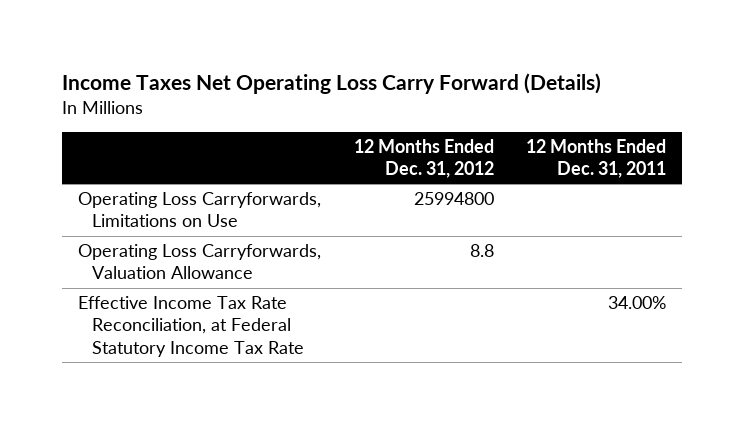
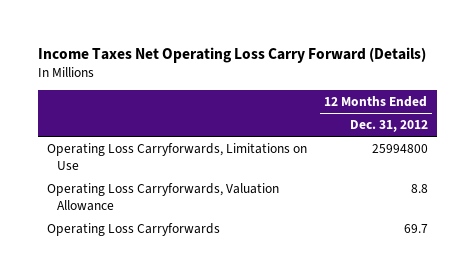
- | 12 Months Ended Dec. 31, 2012 | 12 Months Ended Dec. 31, 2011
+ | 12 Months Ended Dec. 31, 2012
- Effective Income Tax Rate Reconciliation, at Federal Statutory Income Tax Rate | | 34.00%
+ Operating Loss Carryforwards | 69.7

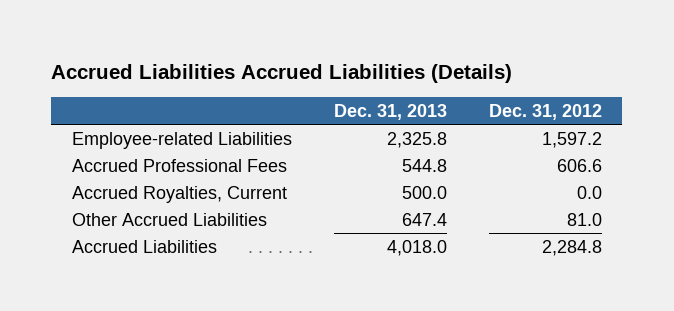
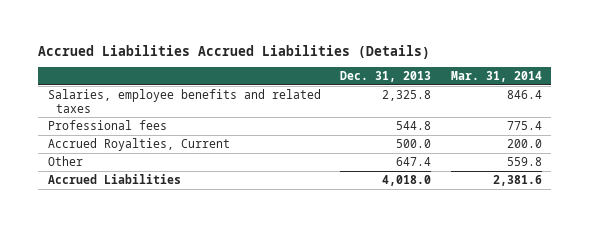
- | Dec. 31, 2013 | Dec. 31, 2012
+ | Dec. 31, 2013 | Mar. 31, 2014
- Employee-related Liabilities | 2,325.8 | 1,597.2
- Accrued Professional Fees | 544.8 | 606.6
+ Salaries, employee benefits and related taxes | 2,325.8 | 846.4
+ Professional fees | 544.8 | 775.4
- Other Accrued Liabilities | 647.4 | 81.0
+ Other | 647.4 | 559.8

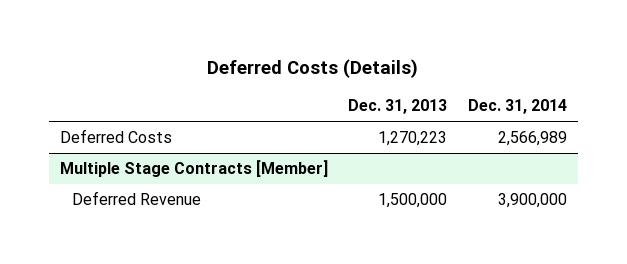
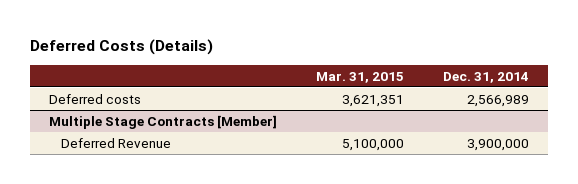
- | Dec. 31, 2013 | Dec. 31, 2014
+ | Mar. 31, 2015 | Dec. 31, 2014
- Deferred Costs | 1,270,223 | 2,566,989
+ Deferred costs | 3,621,351 | 2,566,989

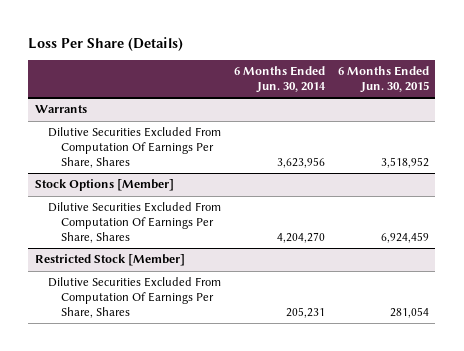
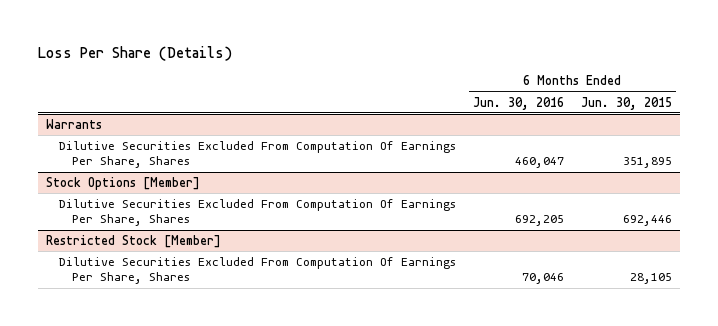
- | 6 Months Ended Jun. 30, 2014 | 6 Months Ended Jun. 30, 2015
+ | 6 Months Ended Jun. 30, 2016 | 6 Months Ended Jun. 30, 2015
@ Warrants
- Dilutive Securities Excluded From Computation Of Earnings Per Share, Shares | 3,623,956 | 3,518,952
+ Dilutive Securities Excluded From Computation Of Earnings Per Share, Shares | 460,047 | 351,895
@ Stock Options [Member]
- Dilutive Securities Excluded From Computation Of Earnings Per Share, Shares | 4,204,270 | 6,924,459
+ Dilutive Securities Excluded From Computation Of Earnings Per Share, Shares | 692,205 | 692,446
@ Restricted Stock [Member]
- Dilutive Securities Excluded From Computation Of Earnings Per Share, Shares | 205,231 | 281,054
+ Dilutive Securities Excluded From Computation Of Earnings Per Share, Shares | 70,046 | 28,105

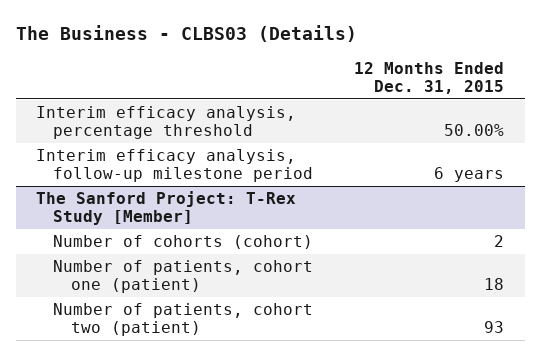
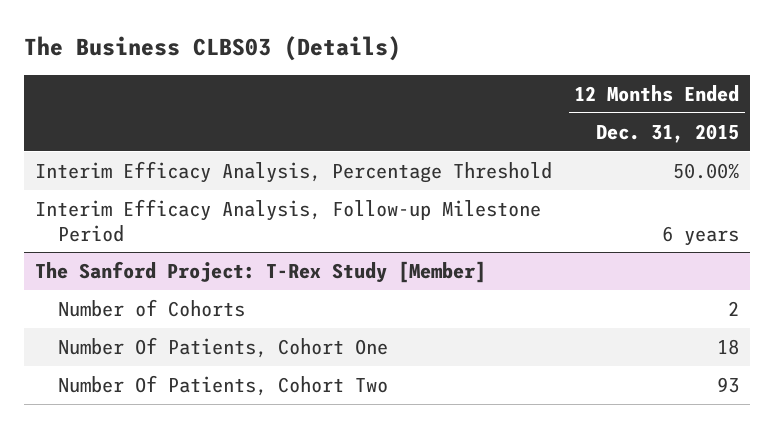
- The Business - CLBS03 (Details)
+ The Business CLBS03 (Details)
- Interim efficacy analysis, percentage threshold | 50.00%
- Interim efficacy analysis, follow-up milestone period | 6 years
+ Interim Efficacy Analysis, Percentage Threshold | 50.00%
+ Interim Efficacy Analysis, Follow-up Milestone Period | 6 years
@ The Sanford Project: T-Rex Study [Member]
- Number of cohorts (cohort) | 2
- Number of patients, cohort one (patient) | 18
- Number of patients, cohort two (patient) | 93
+ Number of Cohorts | 2
+ Number Of Patients, Cohort One | 18
+ Number Of Patients, Cohort Two | 93

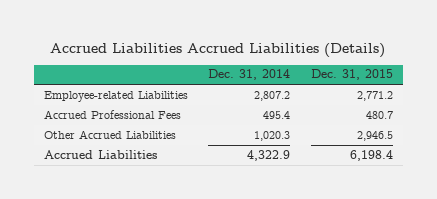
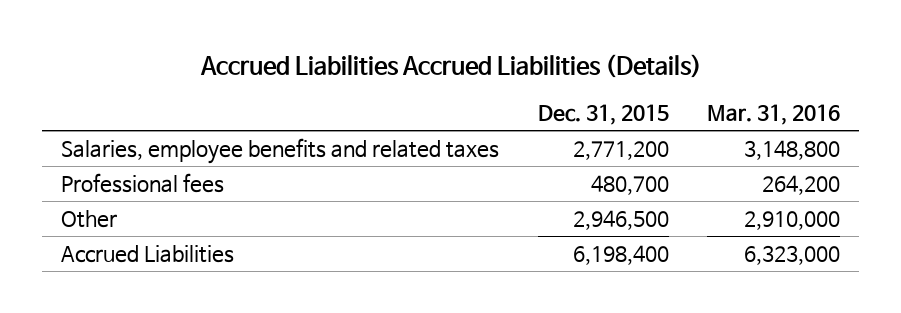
- | Dec. 31, 2014 | Dec. 31, 2015
+ | Dec. 31, 2015 | Mar. 31, 2016
- Employee-related Liabilities | 2,807.2 | 2,771.2
- Accrued Professional Fees | 495.4 | 480.7
- Other Accrued Liabilities | 1,020.3 | 2,946.5
- Accrued Liabilities | 4,322.9 | 6,198.4
+ Salaries, employee benefits and related taxes | 2,771,200 | 3,148,800
+ Professional fees | 480,700 | 264,200
+ Other | 2,946,500 | 2,910,000
+ Accrued Liabilities | 6,198,400 | 6,323,000

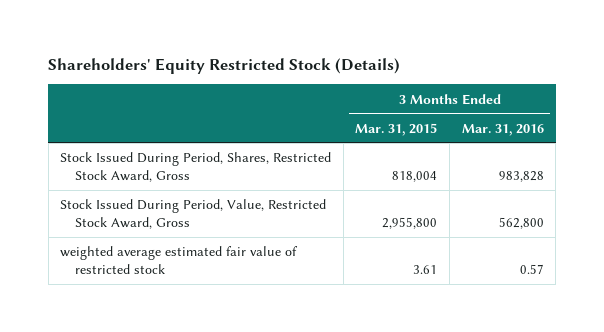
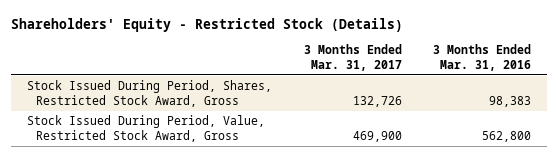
- Shareholders' Equity Restricted Stock (Details)
+ Shareholders' Equity - Restricted Stock (Details)
- | 3 Months Ended Mar. 31, 2015 | 3 Months Ended Mar. 31, 2016
+ | 3 Months Ended Mar. 31, 2017 | 3 Months Ended Mar. 31, 2016
- Stock Issued During Period, Shares, Restricted Stock Award, Gross | 818,004 | 983,828
+ Stock Issued During Period, Shares, Restricted Stock Award, Gross | 132,726 | 98,383
- weighted average estimated fair value of restricted stock | 3.61 | 0.57

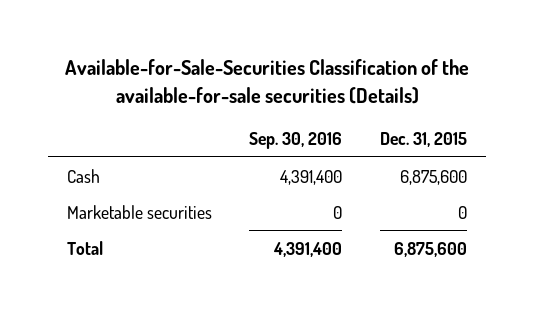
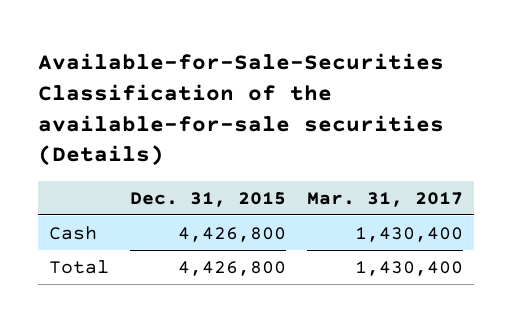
- | Sep. 30, 2016 | Dec. 31, 2015
+ | Dec. 31, 2015 | Mar. 31, 2017
- Cash | 4,391,400 | 6,875,600
- Marketable securities | 0 | 0
- Total | 4,391,400 | 6,875,600
+ Cash | 4,426,800 | 1,430,400
+ Total | 4,426,800 | 1,430,400

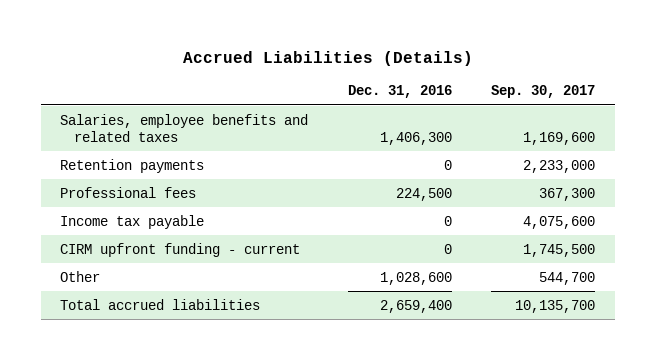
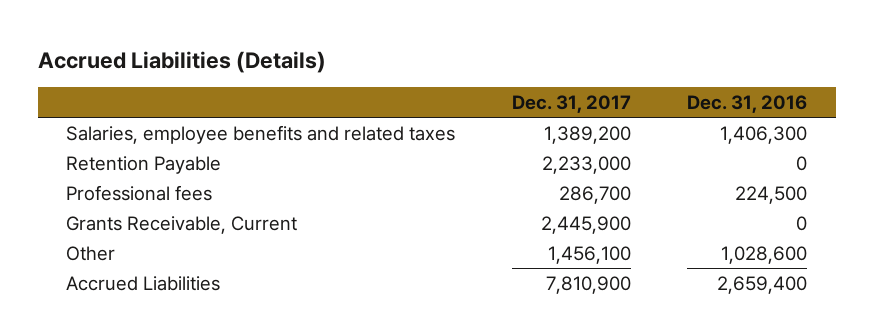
- | Dec. 31, 2016 | Sep. 30, 2017
+ | Dec. 31, 2017 | Dec. 31, 2016
- Retention payments | 0 | 2,233,000
+ Retention Payable | 2,233,000 | 0
- Income tax payable | 0 | 4,075,600
- CIRM upfront funding - current | 0 | 1,745,500
+ Grants Receivable, Current | 2,445,900 | 0
- Total accrued liabilities | 2,659,400 | 10,135,700
+ Accrued Liabilities | 7,810,900 | 2,659,400

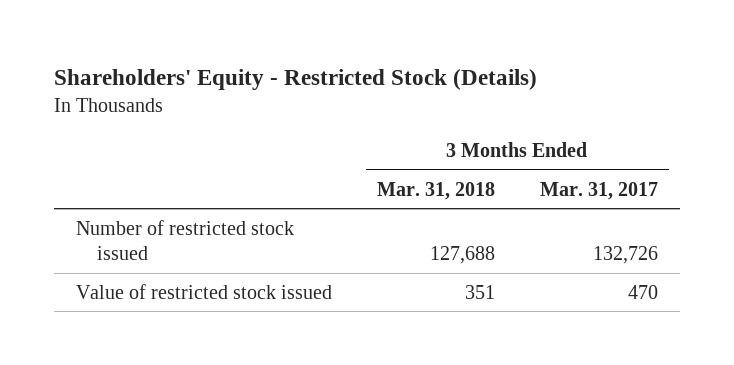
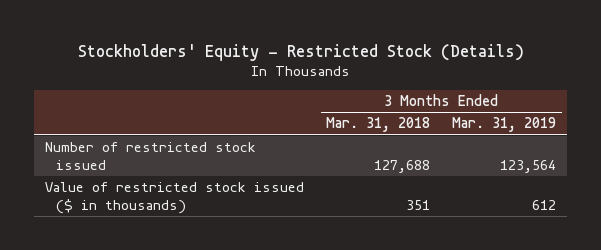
- Shareholders' Equity - Restricted Stock (Details)
+ Stockholders' Equity - Restricted Stock (Details)
- | 3 Months Ended Mar. 31, 2018 | 3 Months Ended Mar. 31, 2017
+ | 3 Months Ended Mar. 31, 2018 | 3 Months Ended Mar. 31, 2019
- Value of restricted stock issued | 351 | 470
+ Value of restricted stock issued ($ in thousands) | 351 | 612

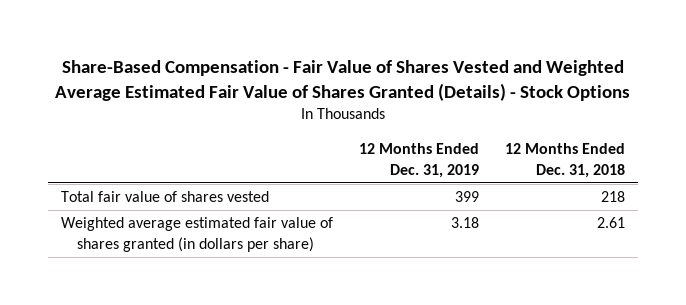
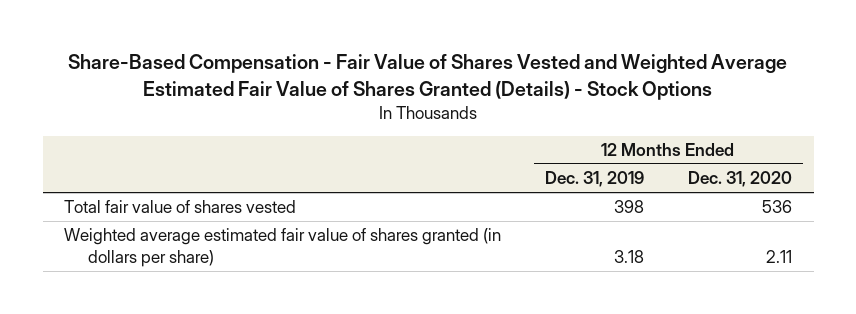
- | 12 Months Ended Dec. 31, 2019 | 12 Months Ended Dec. 31, 2018
+ | 12 Months Ended Dec. 31, 2019 | 12 Months Ended Dec. 31, 2020
- Total fair value of shares vested | 399 | 218
+ Total fair value of shares vested | 398 | 536

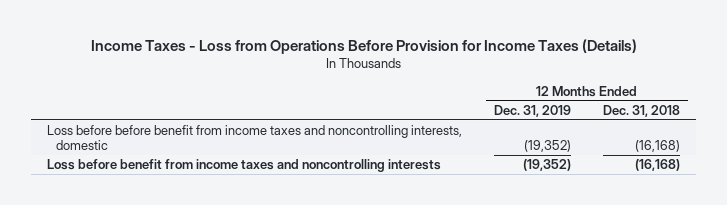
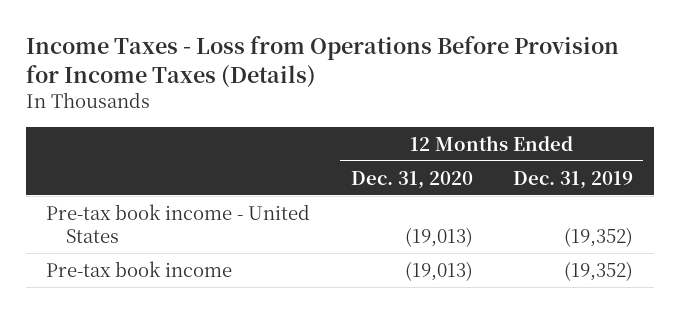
- | 12 Months Ended Dec. 31, 2019 | 12 Months Ended Dec. 31, 2018
+ | 12 Months Ended Dec. 31, 2020 | 12 Months Ended Dec. 31, 2019
- Loss before before benefit from income taxes and noncontrolling interests, domestic | (19,352) | (16,168)
- Loss before benefit from income taxes and noncontrolling interests | (19,352) | (16,168)
+ Pre-tax book income - United States | (19,013) | (19,352)
+ Pre-tax book income | (19,013) | (19,352)

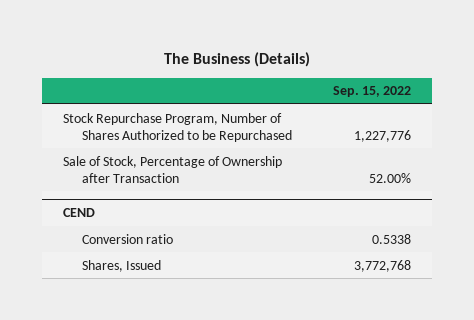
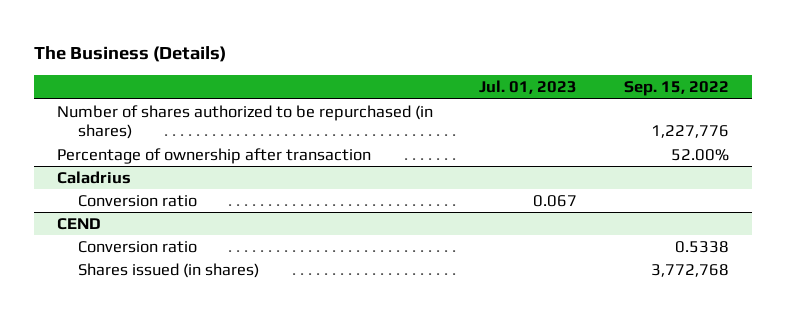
- | Sep. 15, 2022
+ | Jul. 01, 2023 | Sep. 15, 2022
- Stock Repurchase Program, Number of Shares Authorized to be Repurchased | 1,227,776
- Sale of Stock, Percentage of Ownership after Transaction | 52.00%
+ Number of shares authorized to be repurchased (in shares) | | 1,227,776
+ Percentage of ownership after transaction | | 52.00%
+ Caladrius
+ Conversion ratio | 0.067 |
@ CEND
- Shares, Issued | 3,772,768
+ Shares issued (in shares) | | 3,772,768

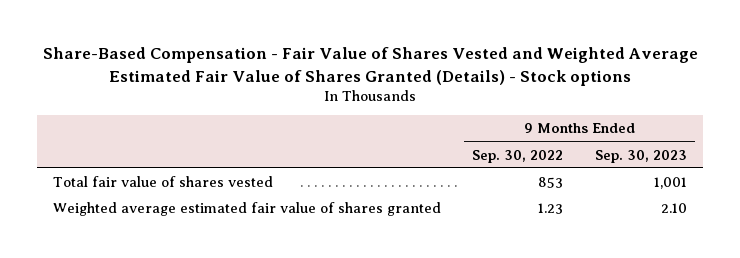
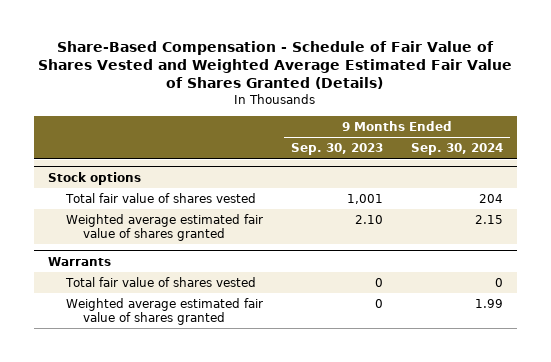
- Share-Based Compensation - Fair Value of Shares Vested and Weighted Average Estimated Fair Value of Shares Granted (Details) - Stock options
+ Share-Based Compensation - Schedule of Fair Value of Shares Vested and Weighted Average Estimated Fair Value of Shares Granted (Details)
- | 9 Months Ended Sep. 30, 2022 | 9 Months Ended Sep. 30, 2023
+ | 9 Months Ended Sep. 30, 2023 | 9 Months Ended Sep. 30, 2024
+ Stock options
+ Warrants
+ Total fair value of shares vested | 0 | 0
+ Weighted average estimated fair value of shares granted | 0 | 1.99

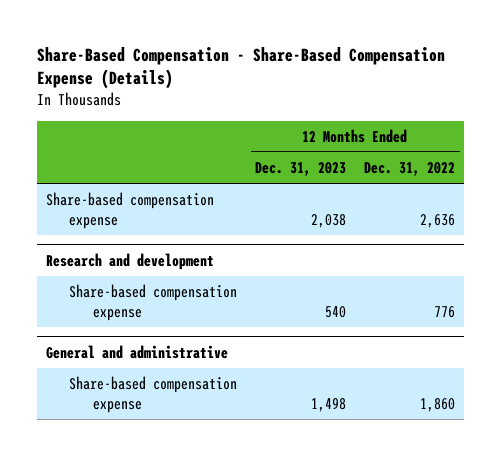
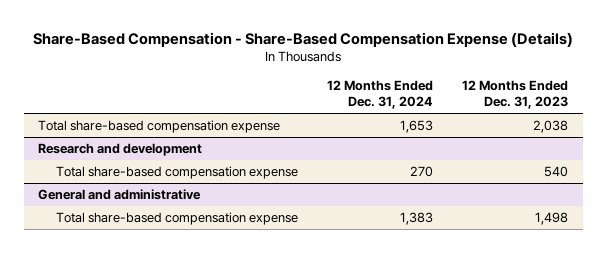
- | 12 Months Ended Dec. 31, 2023 | 12 Months Ended Dec. 31, 2022
+ | 12 Months Ended Dec. 31, 2024 | 12 Months Ended Dec. 31, 2023
- Share-based compensation expense | 2,038 | 2,636
+ Total share-based compensation expense | 1,653 | 2,038
@ Research and development
- Share-based compensation expense | 540 | 776
+ Total share-based compensation expense | 270 | 540
@ General and administrative
- Share-based compensation expense | 1,498 | 1,860
+ Total share-based compensation expense | 1,383 | 1,498

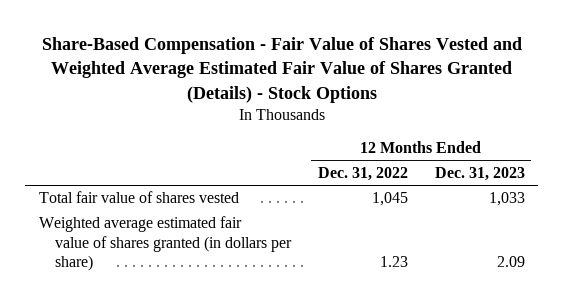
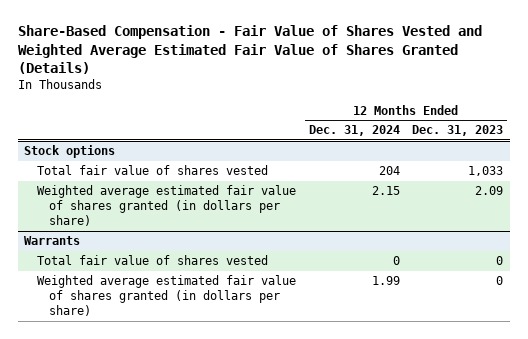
- Share-Based Compensation - Fair Value of Shares Vested and Weighted Average Estimated Fair Value of Shares Granted (Details) - Stock Options
+ Share-Based Compensation - Fair Value of Shares Vested and Weighted Average Estimated Fair Value of Shares Granted (Details)
- | 12 Months Ended Dec. 31, 2022 | 12 Months Ended Dec. 31, 2023
+ | 12 Months Ended Dec. 31, 2024 | 12 Months Ended Dec. 31, 2023
+ Stock options
+ Warrants
+ Total fair value of shares vested | 0 | 0
+ Weighted average estimated fair value of shares granted (in dollars per share) | 1.99 | 0

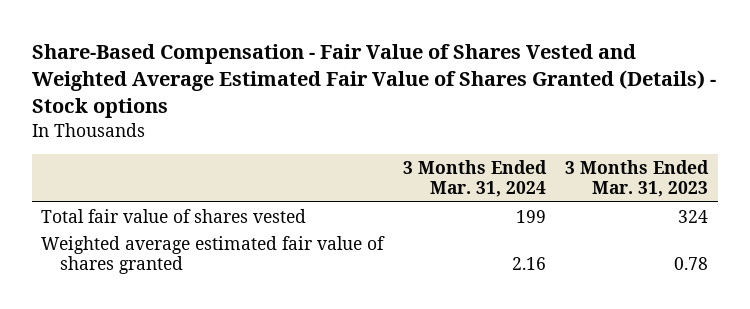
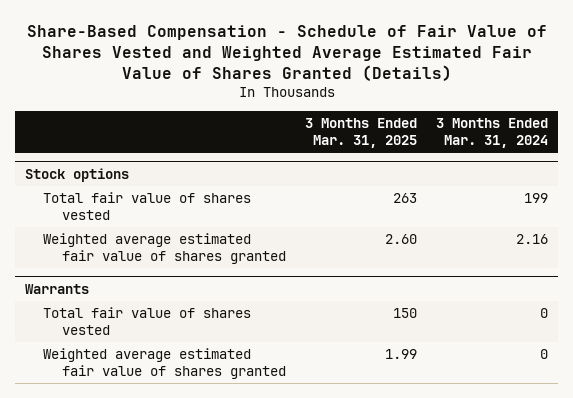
- Share-Based Compensation - Fair Value of Shares Vested and Weighted Average Estimated Fair Value of Shares Granted (Details) - Stock options
+ Share-Based Compensation - Schedule of Fair Value of Shares Vested and Weighted Average Estimated Fair Value of Shares Granted (Details)
- | 3 Months Ended Mar. 31, 2024 | 3 Months Ended Mar. 31, 2023
+ | 3 Months Ended Mar. 31, 2025 | 3 Months Ended Mar. 31, 2024
+ Stock options
+ Warrants
+ Total fair value of shares vested | 150 | 0
+ Weighted average estimated fair value of shares granted | 1.99 | 0

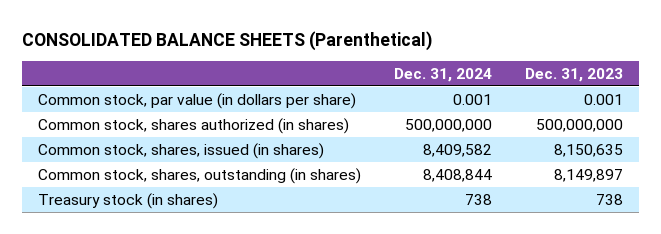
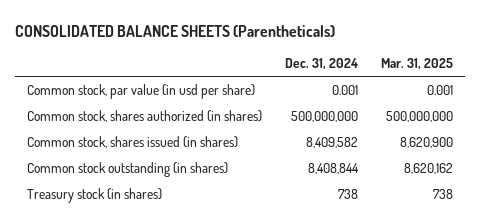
- CONSOLIDATED BALANCE SHEETS (Parenthetical)
+ CONSOLIDATED BALANCE SHEETS (Parentheticals)
- | Dec. 31, 2024 | Dec. 31, 2023
+ | Dec. 31, 2024 | Mar. 31, 2025
- Common stock, par value (in dollars per share) | 0.001 | 0.001
+ Common stock, par value (in usd per share) | 0.001 | 0.001
- Common stock, shares, issued (in shares) | 8,409,582 | 8,150,635
- Common stock, shares, outstanding (in shares) | 8,408,844 | 8,149,897
+ Common stock, shares issued (in shares) | 8,409,582 | 8,620,900
+ Common stock outstanding (in shares) | 8,408,844 | 8,620,162

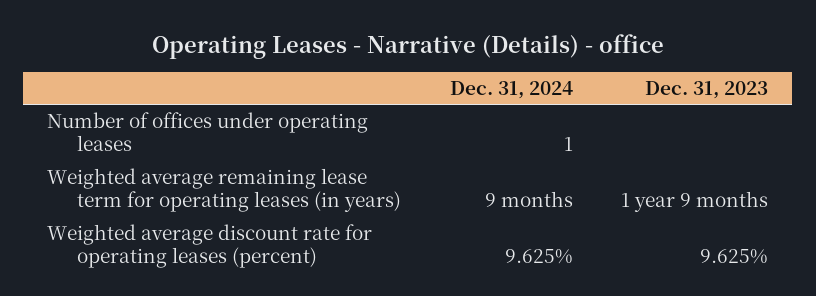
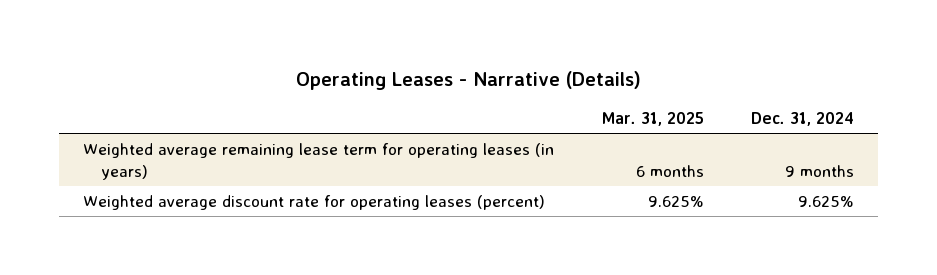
- Operating Leases - Narrative (Details) - office
+ Operating Leases - Narrative (Details)
- | Dec. 31, 2024 | Dec. 31, 2023
+ | Mar. 31, 2025 | Dec. 31, 2024
- Number of offices under operating leases | 1 |

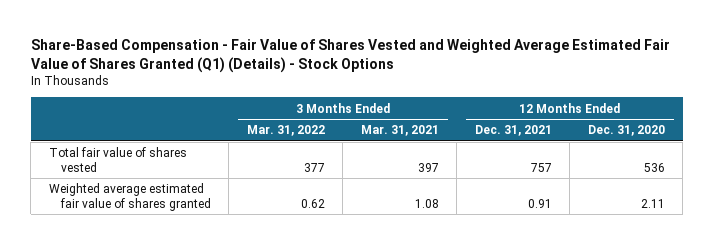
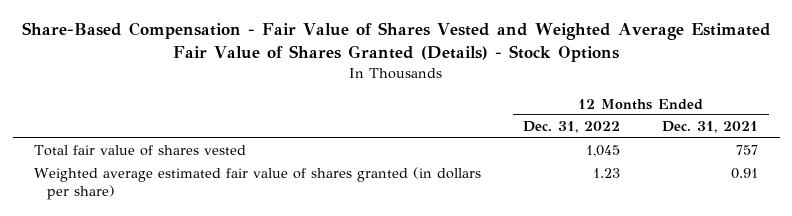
- Share-Based Compensation - Fair Value of Shares Vested and Weighted Average Estimated Fair Value of Shares Granted (Q1) (Details) - Stock Options
+ Share-Based Compensation - Fair Value of Shares Vested and Weighted Average Estimated Fair Value of Shares Granted (Details) - Stock Options
- | 3 Months Ended Mar. 31, 2022 | 3 Months Ended Mar. 31, 2021 | 12 Months Ended Dec. 31, 2021 | 12 Months Ended Dec. 31, 2020
+ | 12 Months Ended Dec. 31, 2022 | 12 Months Ended Dec. 31, 2021
- Weighted average estimated fair value of shares granted | 0.62 | 1.08 | 0.91 | 2.11
+ Weighted average estimated fair value of shares granted (in dollars per share) | 1.23 | 0.91

